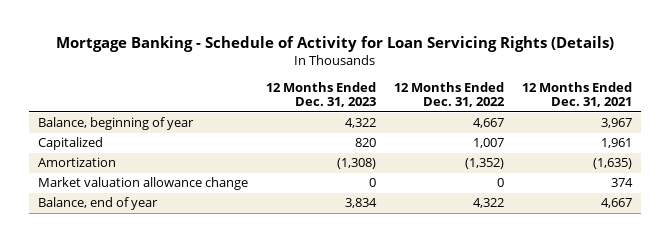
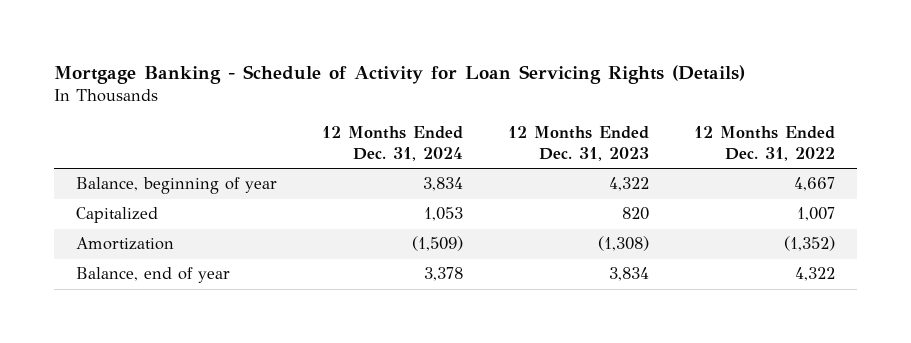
- | 12 Months Ended Dec. 31, 2023 | 12 Months Ended Dec. 31, 2022 | 12 Months Ended Dec. 31, 2021
+ | 12 Months Ended Dec. 31, 2024 | 12 Months Ended Dec. 31, 2023 | 12 Months Ended Dec. 31, 2022
- Market valuation allowance change | 0 | 0 | 374

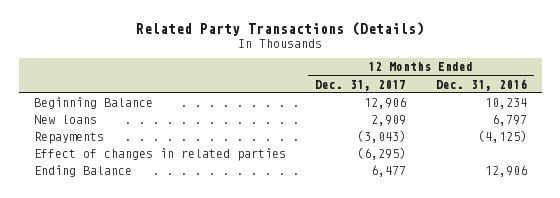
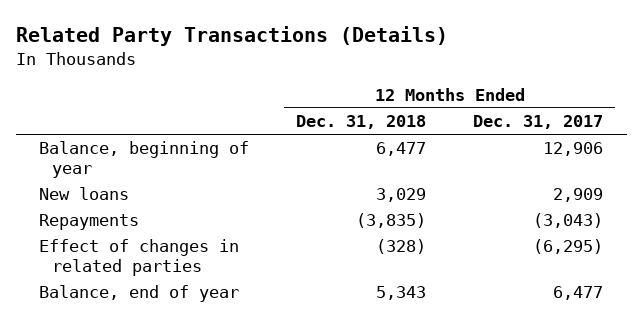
- | 12 Months Ended Dec. 31, 2017 | 12 Months Ended Dec. 31, 2016
+ | 12 Months Ended Dec. 31, 2018 | 12 Months Ended Dec. 31, 2017
- Beginning Balance | 12,906 | 10,234
+ Balance, beginning of year | 6,477 | 12,906
- Ending Balance | 6,477 | 12,906
+ Balance, end of year | 5,343 | 6,477

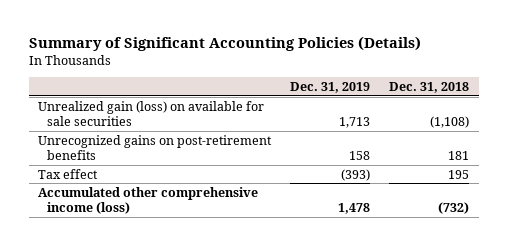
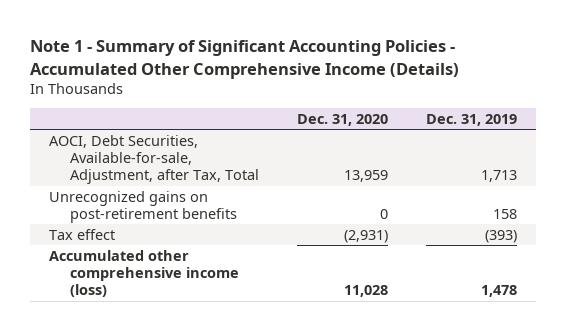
- Summary of Significant Accounting Policies (Details)
+ Note 1 - Summary of Significant Accounting Policies - Accumulated Other Comprehensive Income (Details)
- | Dec. 31, 2019 | Dec. 31, 2018
+ | Dec. 31, 2020 | Dec. 31, 2019
- Unrealized gain (loss) on available for sale securities | 1,713 | (1,108)
+ AOCI, Debt Securities, Available-for-sale, Adjustment, after Tax, Total | 13,959 | 1,713

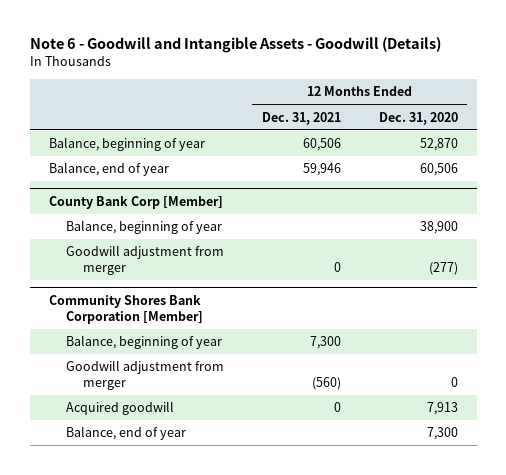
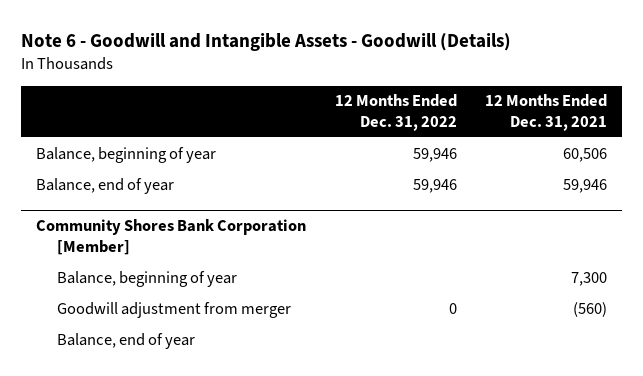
- | 12 Months Ended Dec. 31, 2021 | 12 Months Ended Dec. 31, 2020
+ | 12 Months Ended Dec. 31, 2022 | 12 Months Ended Dec. 31, 2021
- County Bank Corp [Member]
- Balance, beginning of year | | 38,900
- Goodwill adjustment from merger | 0 | (277)
@ Community Shores Bank Corporation [Member]
- Acquired goodwill | 0 | 7,913

